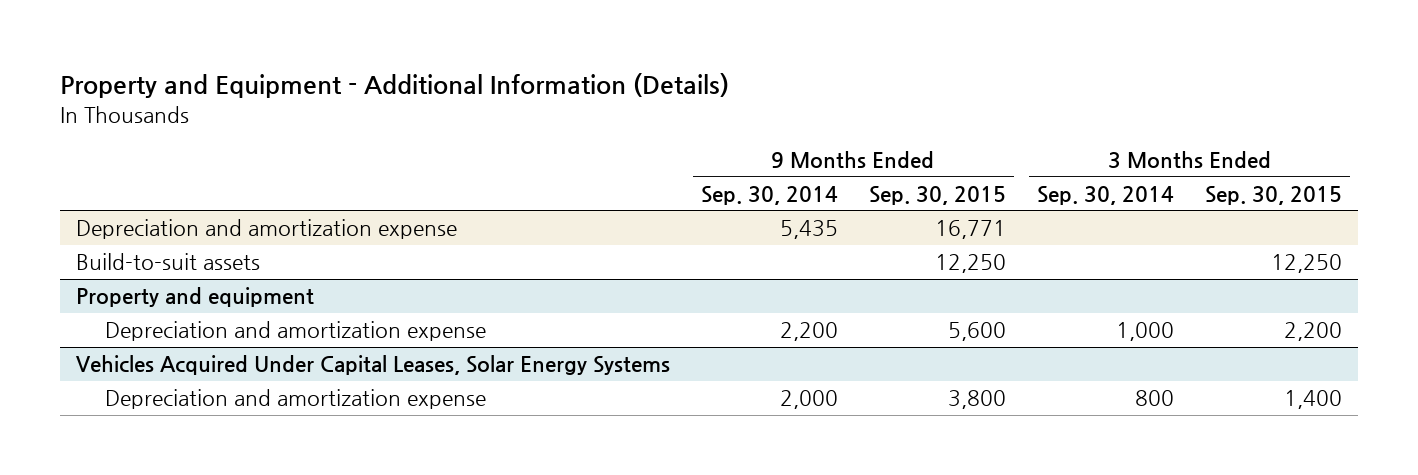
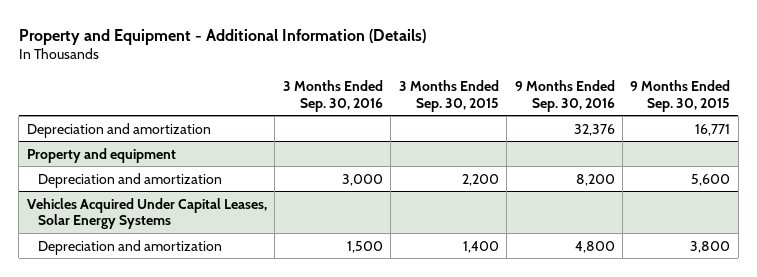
- | 9 Months Ended Sep. 30, 2014 | 9 Months Ended Sep. 30, 2015 | 3 Months Ended Sep. 30, 2014 | 3 Months Ended Sep. 30, 2015
+ | 3 Months Ended Sep. 30, 2016 | 3 Months Ended Sep. 30, 2015 | 9 Months Ended Sep. 30, 2016 | 9 Months Ended Sep. 30, 2015
- Depreciation and amortization expense | 5,435 | 16,771 | |
- Build-to-suit assets | | 12,250 | | 12,250
+ Depreciation and amortization | | | 32,376 | 16,771
@ Property and equipment
- Depreciation and amortization expense | 2,200 | 5,600 | 1,000 | 2,200
+ Depreciation and amortization | 3,000 | 2,200 | 8,200 | 5,600
@ Vehicles Acquired Under Capital Leases, Solar Energy Systems
- Depreciation and amortization expense | 2,000 | 3,800 | 800 | 1,400
+ Depreciation and amortization | 1,500 | 1,400 | 4,800 | 3,800

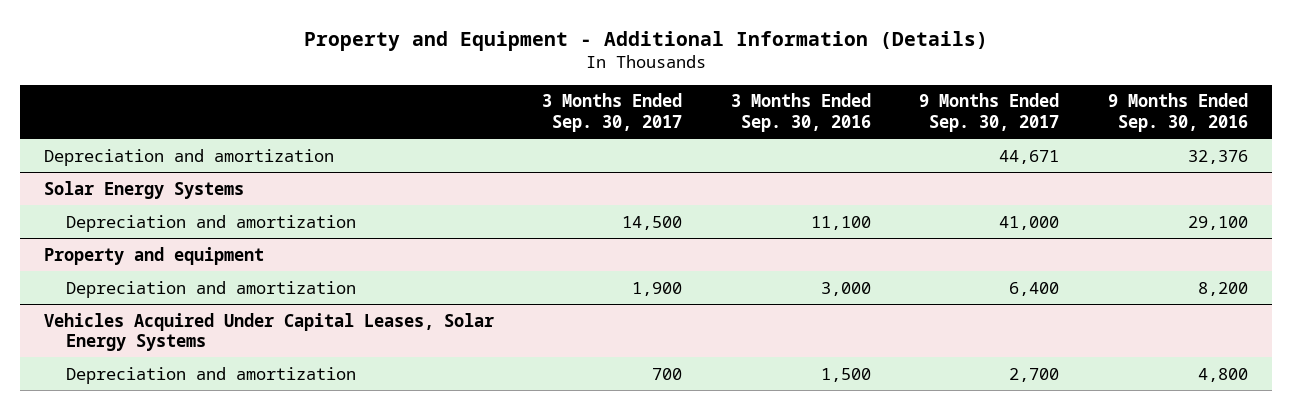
- | 3 Months Ended Sep. 30, 2016 | 3 Months Ended Sep. 30, 2015 | 9 Months Ended Sep. 30, 2016 | 9 Months Ended Sep. 30, 2015
+ | 3 Months Ended Sep. 30, 2017 | 3 Months Ended Sep. 30, 2016 | 9 Months Ended Sep. 30, 2017 | 9 Months Ended Sep. 30, 2016
+ Solar Energy Systems
+ Depreciation and amortization | 14,500 | 11,100 | 41,000 | 29,100

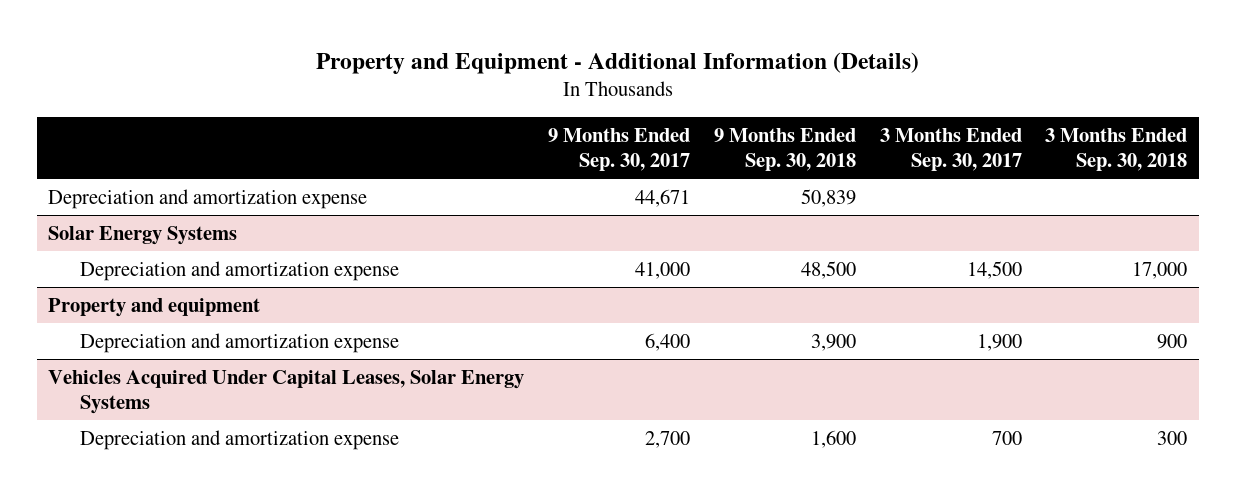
- | 3 Months Ended Sep. 30, 2017 | 3 Months Ended Sep. 30, 2016 | 9 Months Ended Sep. 30, 2017 | 9 Months Ended Sep. 30, 2016
+ | 9 Months Ended Sep. 30, 2017 | 9 Months Ended Sep. 30, 2018 | 3 Months Ended Sep. 30, 2017 | 3 Months Ended Sep. 30, 2018
- Depreciation and amortization | | | 44,671 | 32,376
+ Depreciation and amortization expense | 44,671 | 50,839 | |
@ Solar Energy Systems
- Depreciation and amortization | 14,500 | 11,100 | 41,000 | 29,100
+ Depreciation and amortization expense | 41,000 | 48,500 | 14,500 | 17,000
@ Property and equipment
- Depreciation and amortization | 1,900 | 3,000 | 6,400 | 8,200
+ Depreciation and amortization expense | 6,400 | 3,900 | 1,900 | 900
@ Vehicles Acquired Under Capital Leases, Solar Energy Systems
- Depreciation and amortization | 700 | 1,500 | 2,700 | 4,800
+ Depreciation and amortization expense | 2,700 | 1,600 | 700 | 300

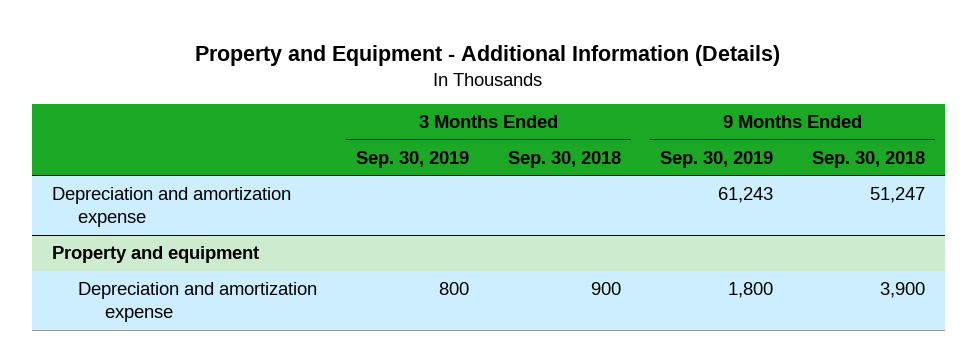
- | 9 Months Ended Sep. 30, 2017 | 9 Months Ended Sep. 30, 2018 | 3 Months Ended Sep. 30, 2017 | 3 Months Ended Sep. 30, 2018
+ | 3 Months Ended Sep. 30, 2019 | 3 Months Ended Sep. 30, 2018 | 9 Months Ended Sep. 30, 2019 | 9 Months Ended Sep. 30, 2018
- Depreciation and amortization expense | 44,671 | 50,839 | |
- Solar Energy Systems
- Depreciation and amortization expense | 41,000 | 48,500 | 14,500 | 17,000
+ Depreciation and amortization expense | | | 61,243 | 51,247
- Vehicles Acquired Under Capital Leases, Solar Energy Systems
- Depreciation and amortization expense | 2,700 | 1,600 | 700 | 300

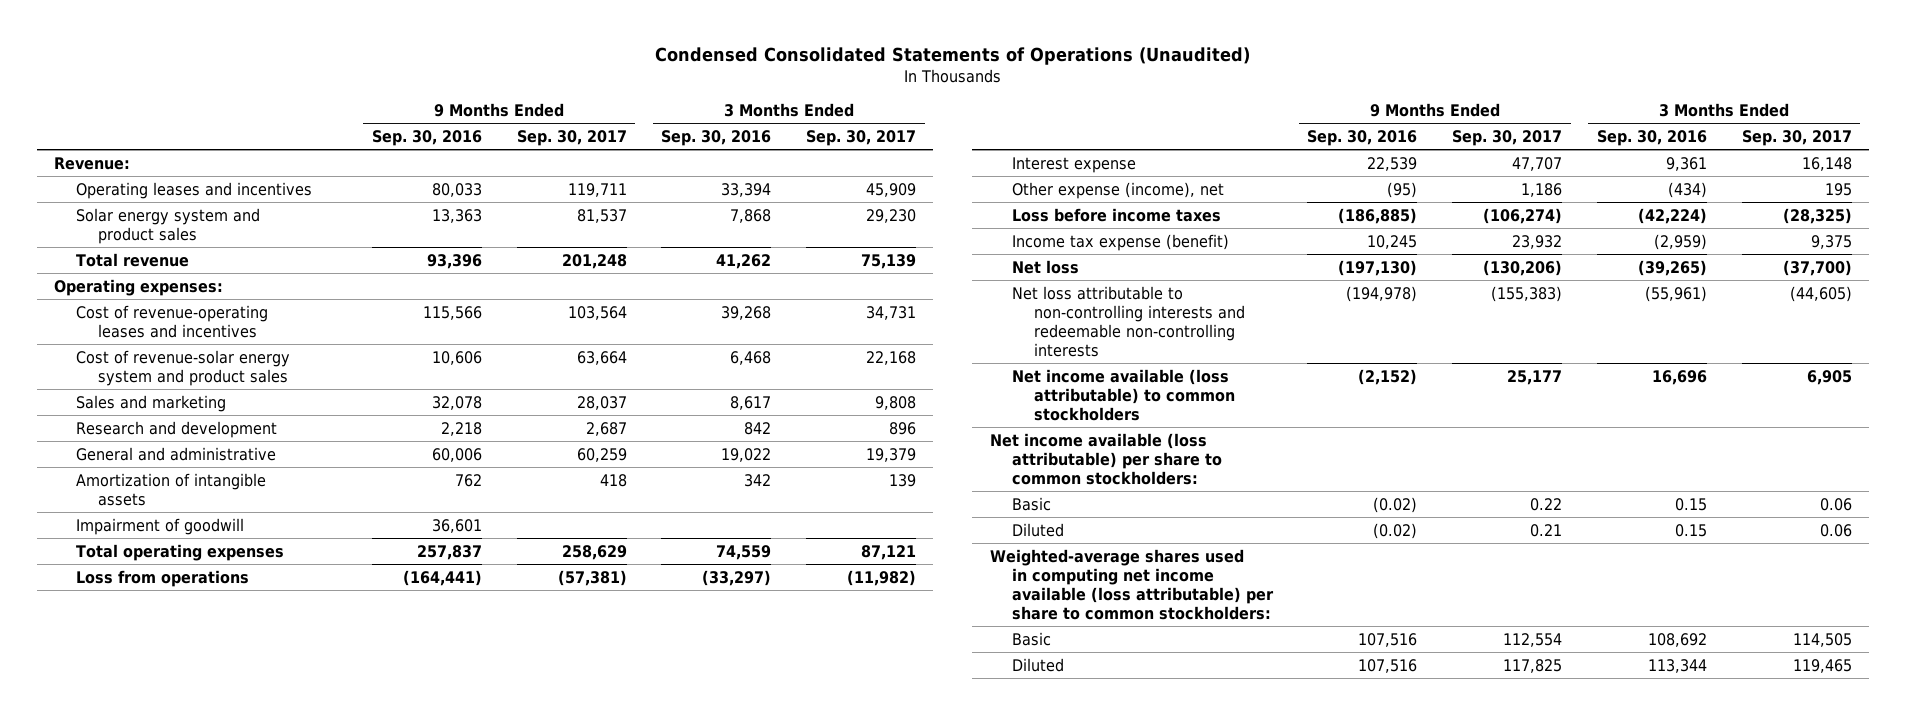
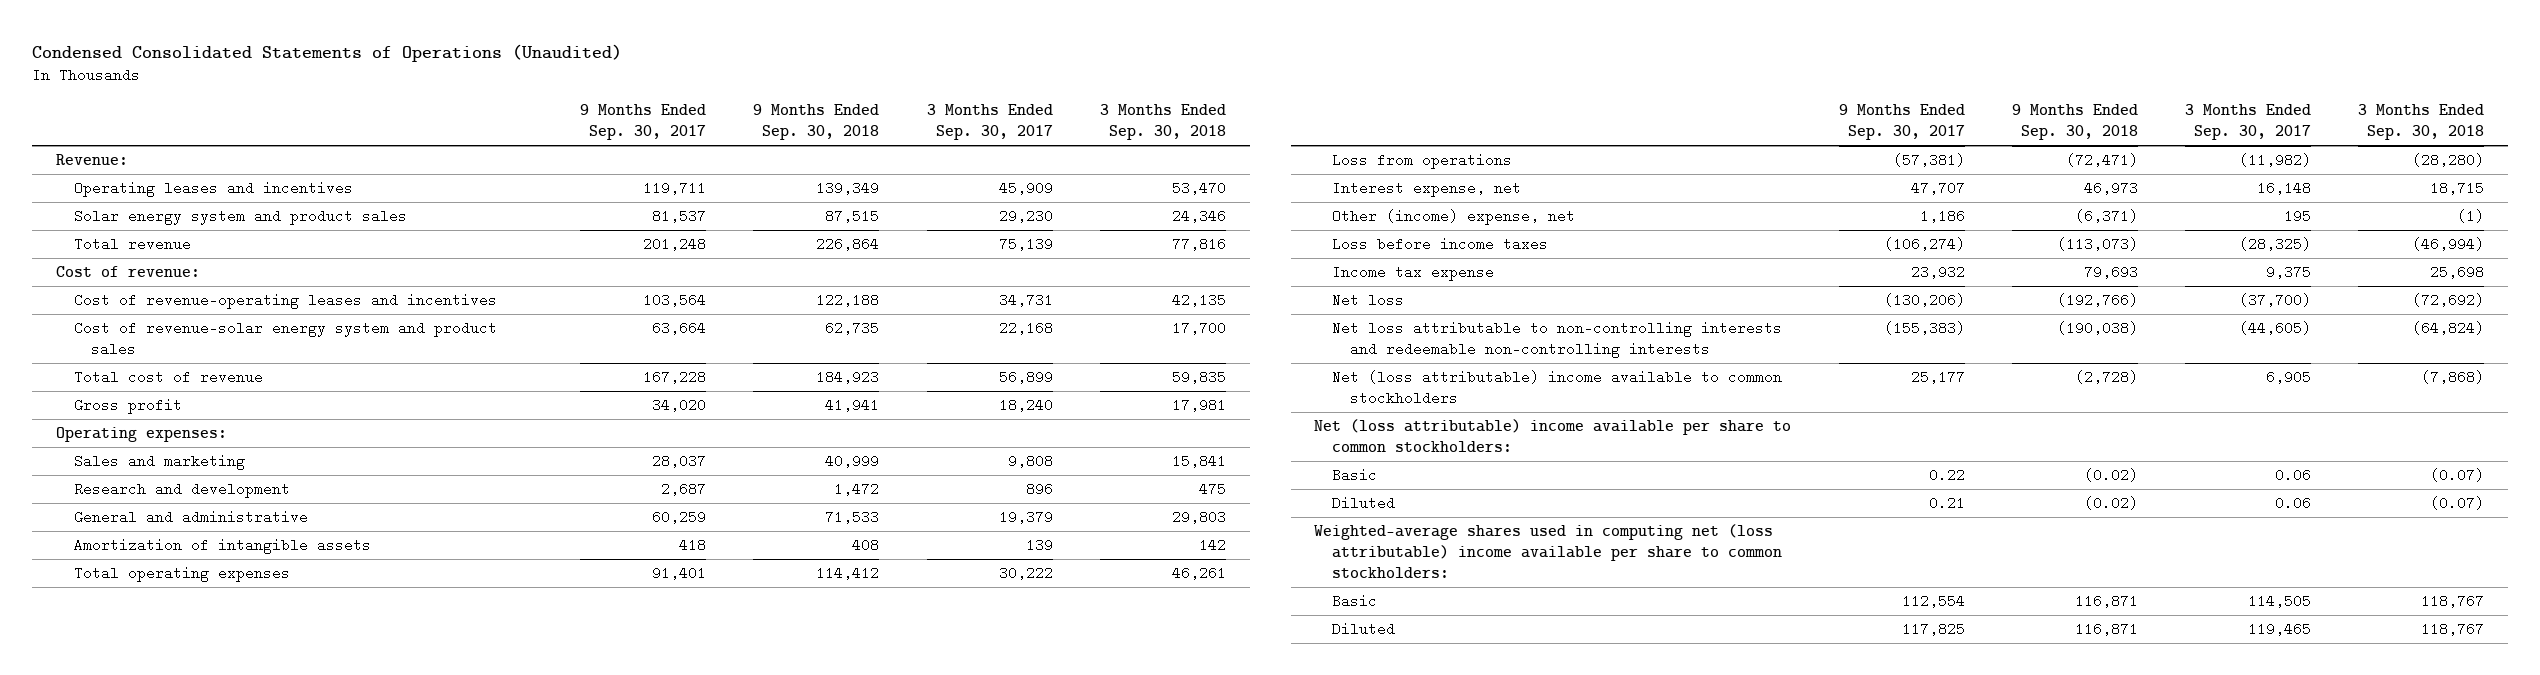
- | 9 Months Ended Sep. 30, 2016 | 9 Months Ended Sep. 30, 2017 | 3 Months Ended Sep. 30, 2016 | 3 Months Ended Sep. 30, 2017
+ | 9 Months Ended Sep. 30, 2017 | 9 Months Ended Sep. 30, 2018 | 3 Months Ended Sep. 30, 2017 | 3 Months Ended Sep. 30, 2018
+ Cost of revenue:
+ Total cost of revenue | 167,228 | 184,923 | 56,899 | 59,835
+ Gross profit | 34,020 | 41,941 | 18,240 | 17,981
moved down: Operating expenses:
- Impairment of goodwill | 36,601 | | |
- Total operating expenses | 257,837 | 258,629 | 74,559 | 87,121
+ Total operating expenses | 91,401 | 114,412 | 30,222 | 46,261
- Interest expense | 22,539 | 47,707 | 9,361 | 16,148
- Other expense (income), net | (95) | 1,186 | (434) | 195
+ Interest expense, net | 47,707 | 46,973 | 16,148 | 18,715
+ Other (income) expense, net | 1,186 | (6,371) | 195 | (1)
- Income tax expense (benefit) | 10,245 | 23,932 | (2,959) | 9,375
+ Income tax expense | 23,932 | 79,693 | 9,375 | 25,698
- Net income available (loss attributable) to common stockholders | (2,152) | 25,177 | 16,696 | 6,905
- Net income available (loss attributable) per share to common stockholders:
+ Net (loss attributable) income available to common stockholders | 25,177 | (2,728) | 6,905 | (7,868)
+ Net (loss attributable) income available per share to common stockholders:
- Weighted-average shares used in computing net income available (loss attributable) per share to common stockholders:
+ Weighted-average shares used in computing net (loss attributable) income available per share to common stockholders:

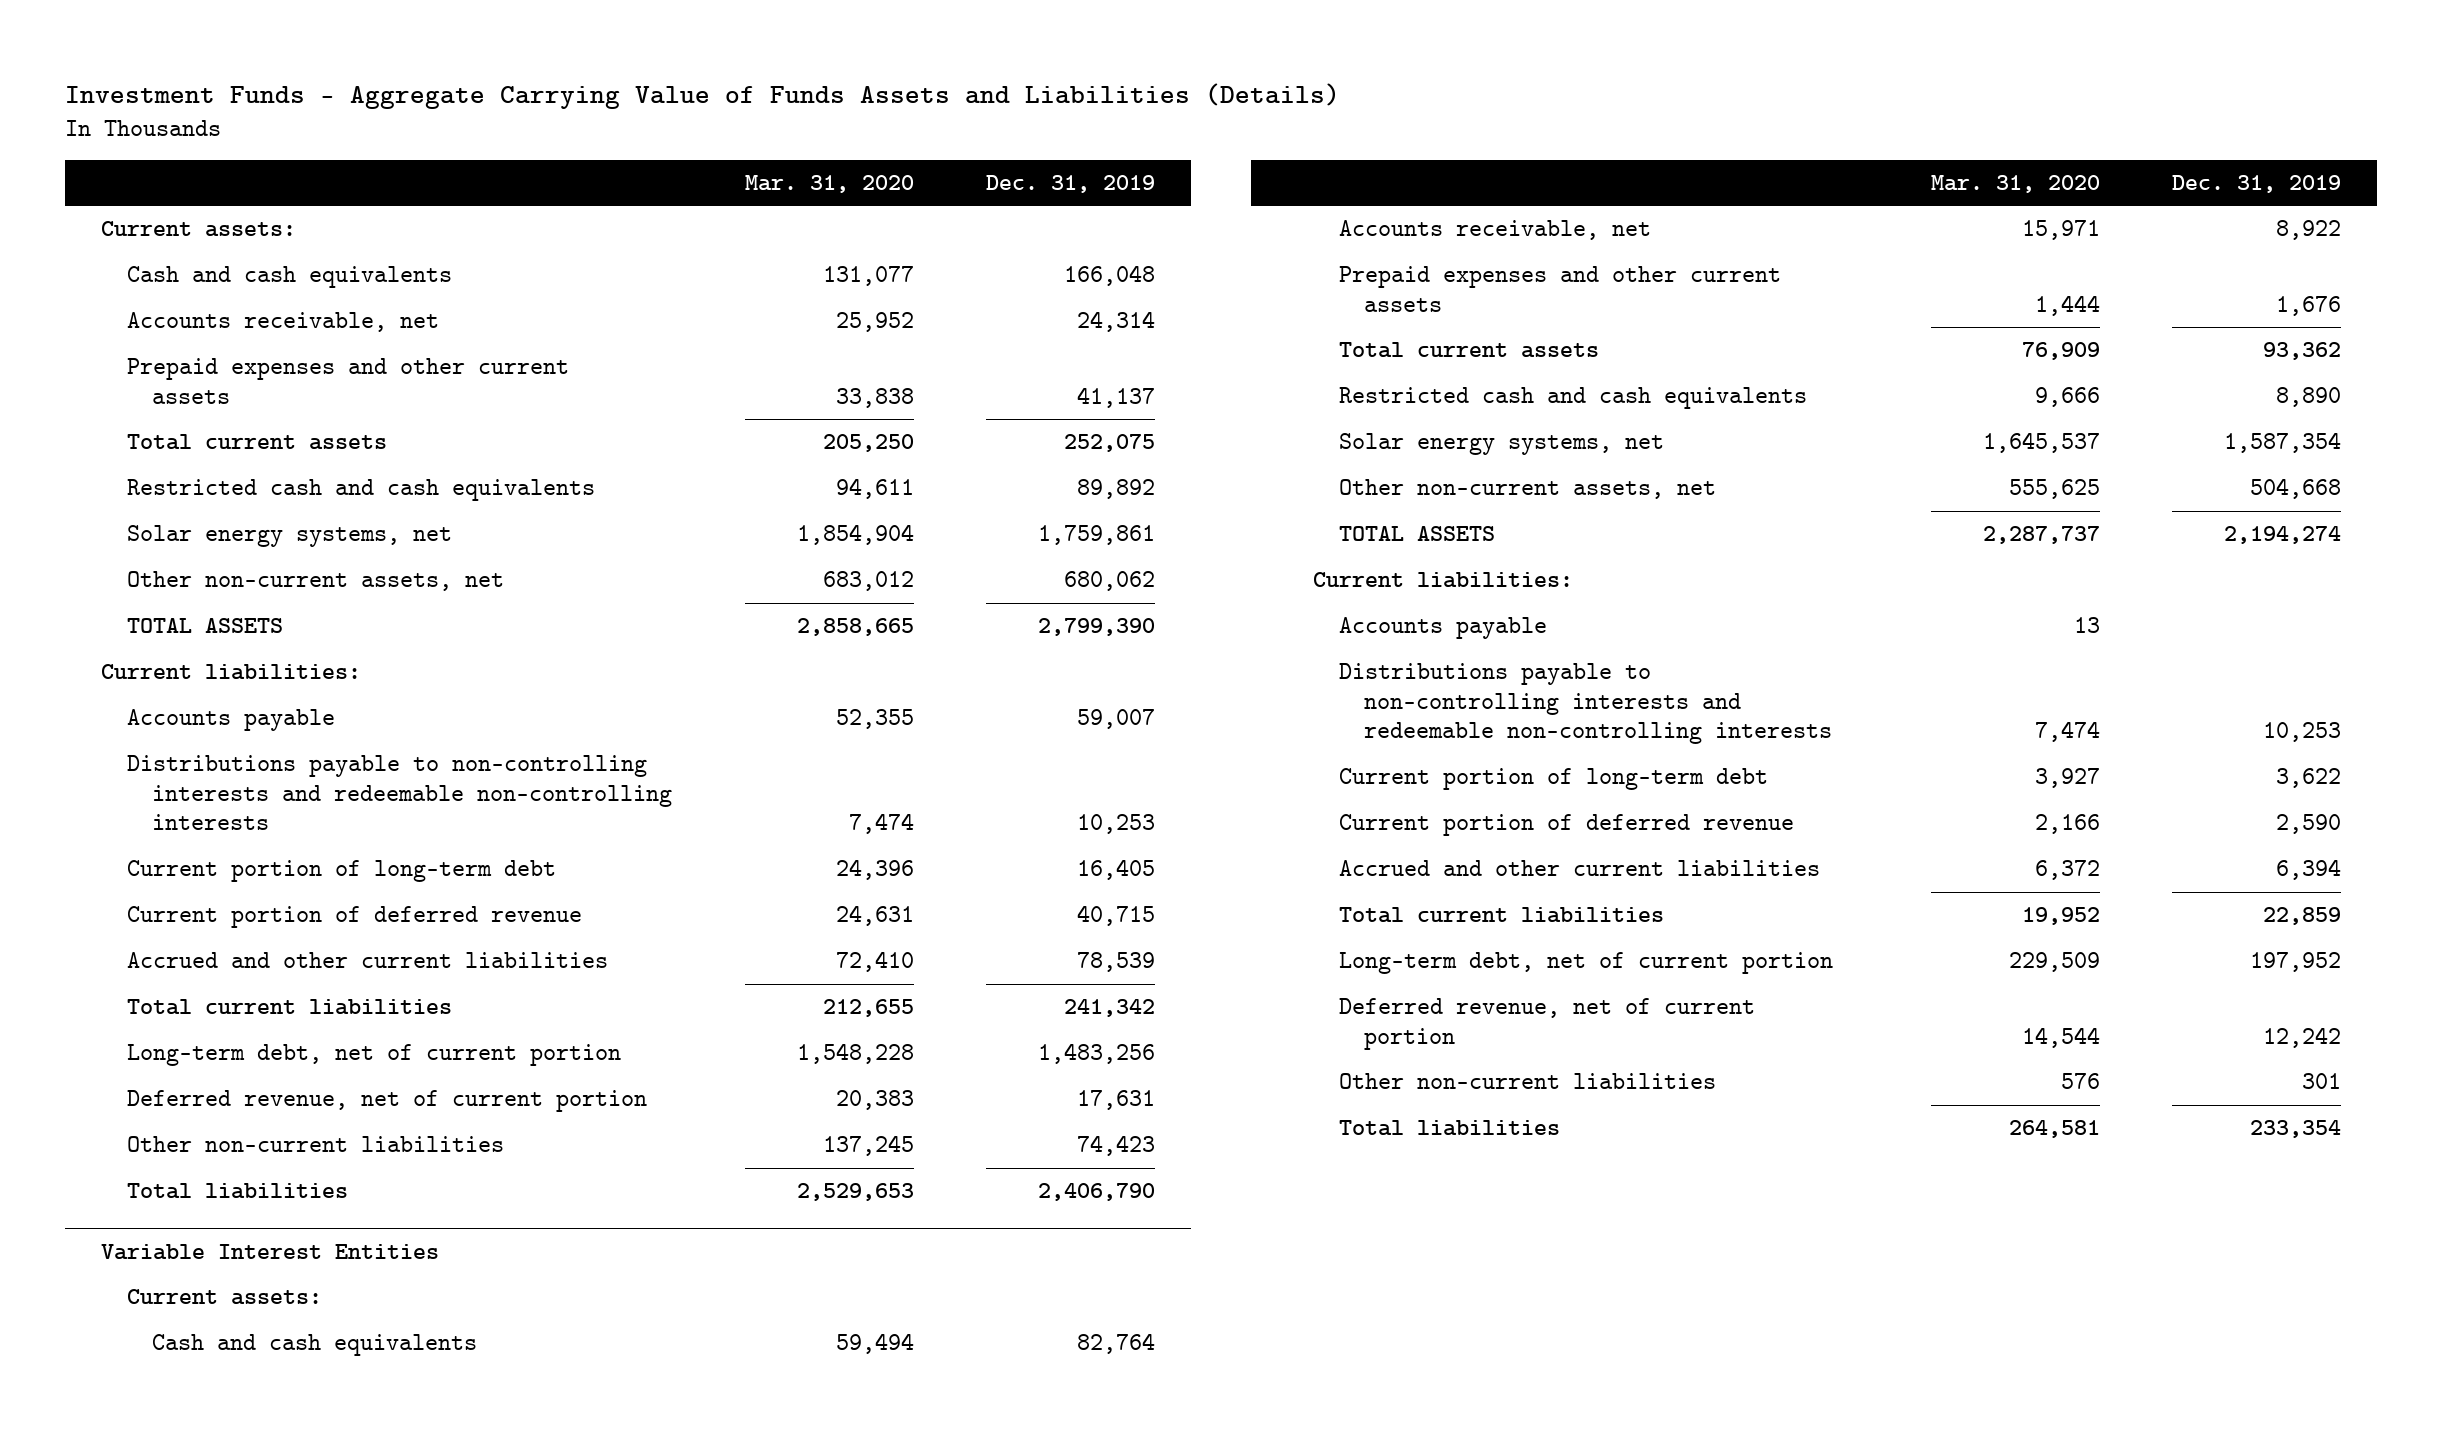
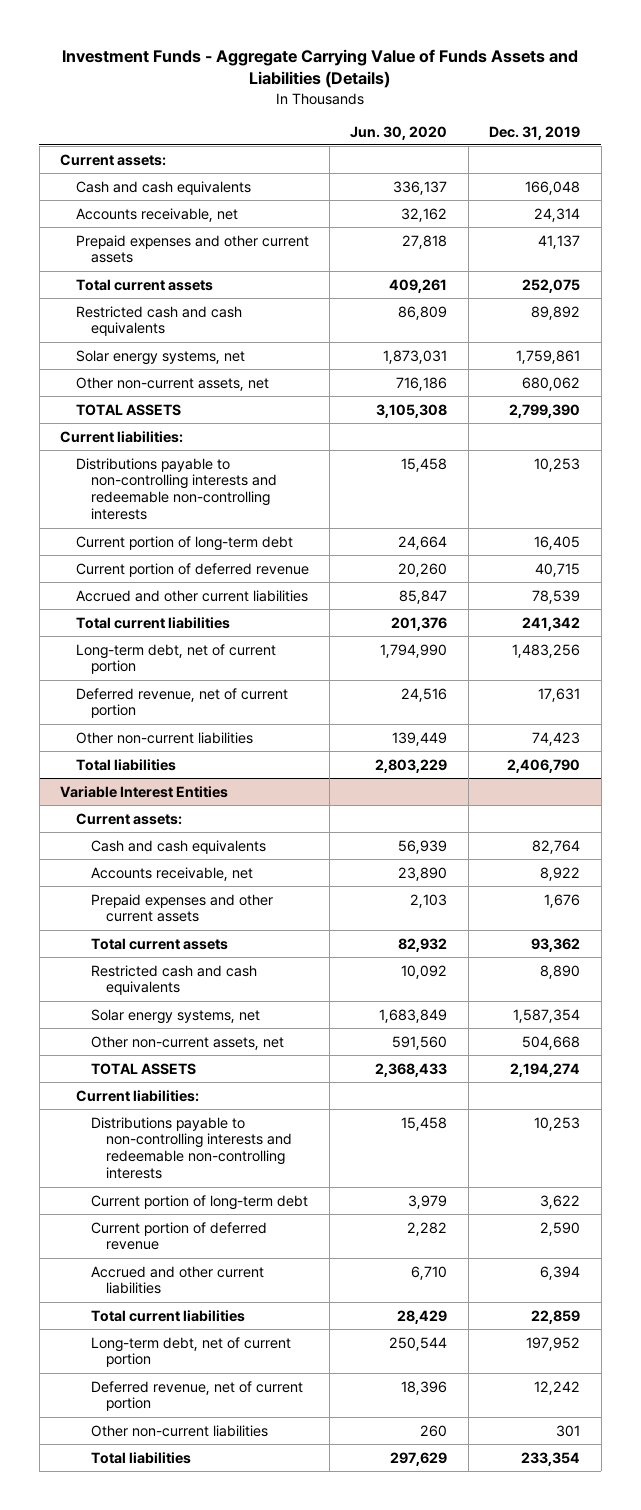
- | Mar. 31, 2020 | Dec. 31, 2019
+ | Jun. 30, 2020 | Dec. 31, 2019
- Accounts payable | 52,355 | 59,007
@ Variable Interest Entities
- Accounts payable | 13 |

